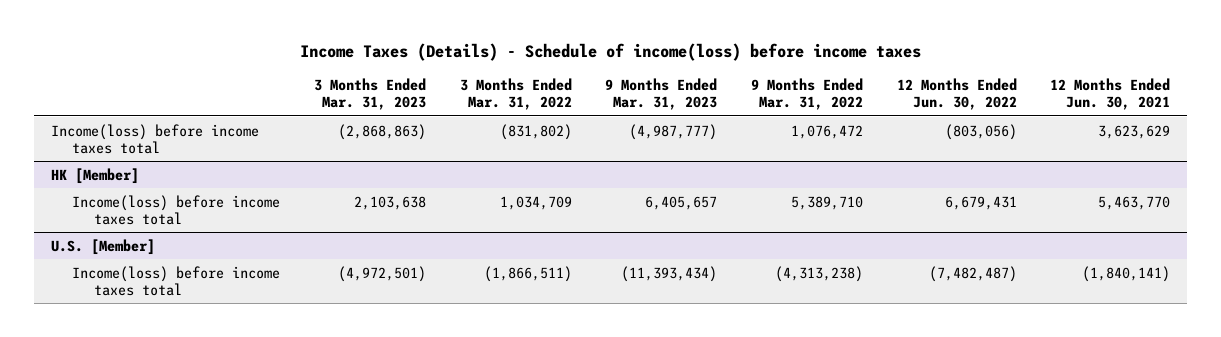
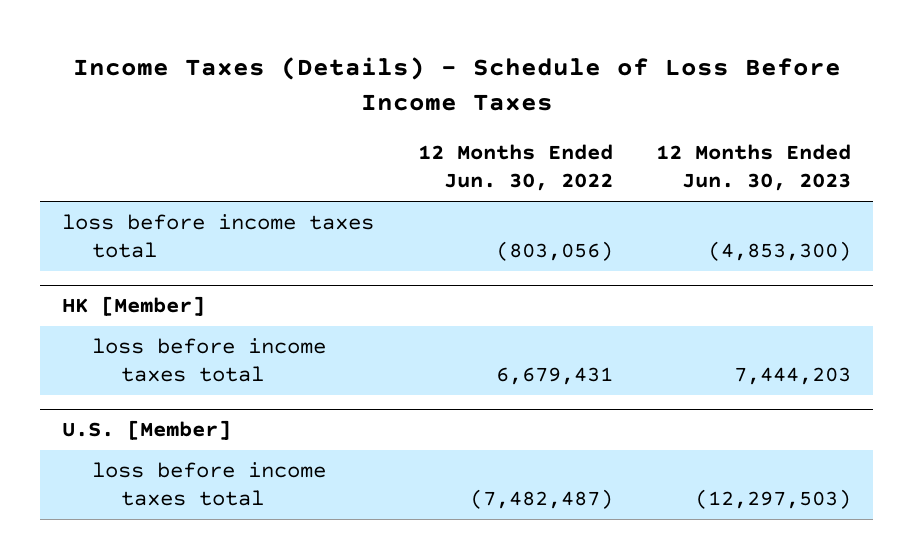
- Income Taxes (Details) - Schedule of income(loss) before income taxes
+ Income Taxes (Details) - Schedule of Loss Before Income Taxes
- | 3 Months Ended Mar. 31, 2023 | 3 Months Ended Mar. 31, 2022 | 9 Months Ended Mar. 31, 2023 | 9 Months Ended Mar. 31, 2022 | 12 Months Ended Jun. 30, 2022 | 12 Months Ended Jun. 30, 2021
+ | 12 Months Ended Jun. 30, 2022 | 12 Months Ended Jun. 30, 2023
- Income(loss) before income taxes total | (2,868,863) | (831,802) | (4,987,777) | 1,076,472 | (803,056) | 3,623,629
+ loss before income taxes total | (803,056) | (4,853,300)
@ HK [Member]
- Income(loss) before income taxes total | 2,103,638 | 1,034,709 | 6,405,657 | 5,389,710 | 6,679,431 | 5,463,770
+ loss before income taxes total | 6,679,431 | 7,444,203
@ U.S. [Member]
- Income(loss) before income taxes total | (4,972,501) | (1,866,511) | (11,393,434) | (4,313,238) | (7,482,487) | (1,840,141)
+ loss before income taxes total | (7,482,487) | (12,297,503)

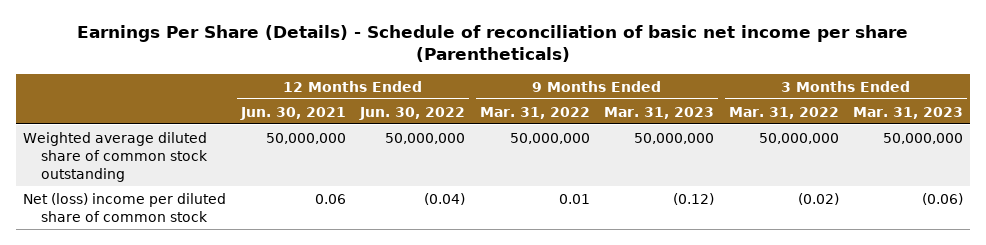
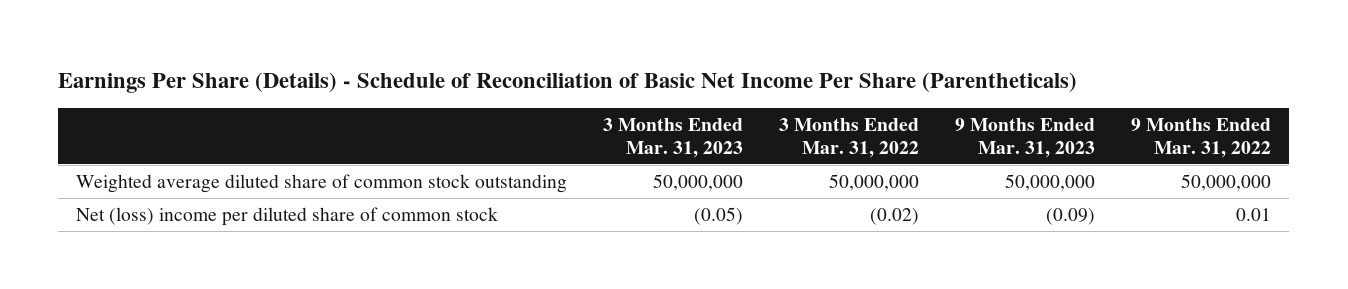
- Earnings Per Share (Details) - Schedule of reconciliation of basic net income per share (Parentheticals)
+ Earnings Per Share (Details) - Schedule of Reconciliation of Basic Net Income Per Share (Parentheticals)
- | 12 Months Ended Jun. 30, 2021 | 12 Months Ended Jun. 30, 2022 | 9 Months Ended Mar. 31, 2022 | 9 Months Ended Mar. 31, 2023 | 3 Months Ended Mar. 31, 2022 | 3 Months Ended Mar. 31, 2023
+ | 3 Months Ended Mar. 31, 2023 | 3 Months Ended Mar. 31, 2022 | 9 Months Ended Mar. 31, 2023 | 9 Months Ended Mar. 31, 2022
- Net (loss) income per diluted share of common stock | 0.06 | (0.04) | 0.01 | (0.12) | (0.02) | (0.06)
+ Net (loss) income per diluted share of common stock | (0.05) | (0.02) | (0.09) | 0.01

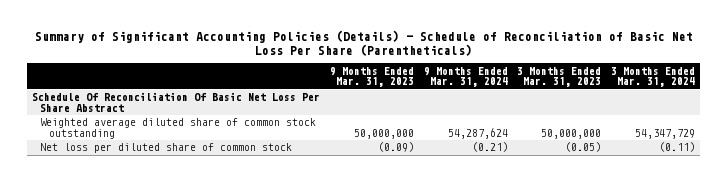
- Earnings Per Share (Details) - Schedule of Reconciliation of Basic Net Income Per Share (Parentheticals)
+ Summary of Significant Accounting Policies (Details) - Schedule of Reconciliation of Basic Net Loss Per Share (Parentheticals)
- | 3 Months Ended Mar. 31, 2023 | 3 Months Ended Mar. 31, 2022 | 9 Months Ended Mar. 31, 2023 | 9 Months Ended Mar. 31, 2022
+ | 9 Months Ended Mar. 31, 2023 | 9 Months Ended Mar. 31, 2024 | 3 Months Ended Mar. 31, 2023 | 3 Months Ended Mar. 31, 2024
+ Schedule Of Reconciliation Of Basic Net Loss Per Share Abstract
- Net (loss) income per diluted share of common stock | (0.05) | (0.02) | (0.09) | 0.01
+ Net loss per diluted share of common stock | (0.09) | (0.21) | (0.05) | (0.11)

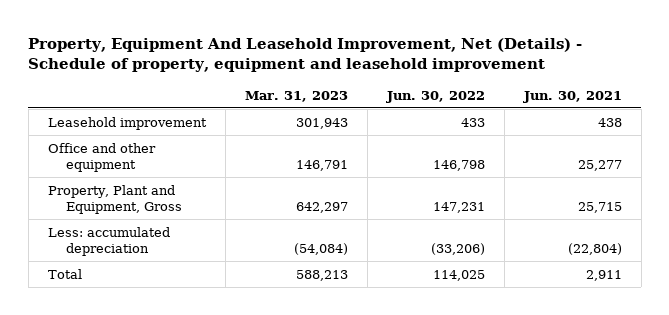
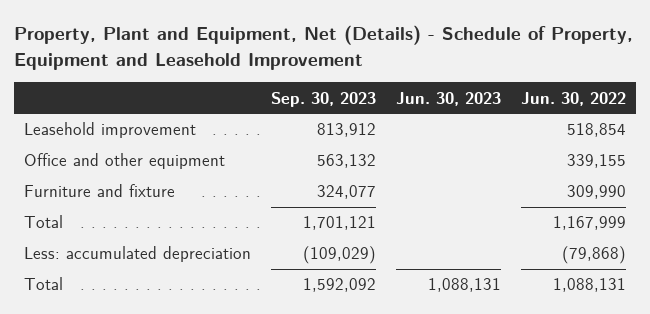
- Property, Equipment And Leasehold Improvement, Net (Details) - Schedule of property, equipment and leasehold improvement
+ Property, Plant and Equipment, Net (Details) - Schedule of Property, Equipment and Leasehold Improvement
- | Mar. 31, 2023 | Jun. 30, 2022 | Jun. 30, 2021
+ | Sep. 30, 2023 | Jun. 30, 2023 | Jun. 30, 2022
- Leasehold improvement | 301,943 | 433 | 438
- Office and other equipment | 146,791 | 146,798 | 25,277
- Property, Plant and Equipment, Gross | 642,297 | 147,231 | 25,715
- Less: accumulated depreciation | (54,084) | (33,206) | (22,804)
- Total | 588,213 | 114,025 | 2,911
+ Leasehold improvement | 813,912 | | 518,854
+ Office and other equipment | 563,132 | | 339,155
+ Furniture and fixture | 324,077 | | 309,990
+ Total | 1,701,121 | | 1,167,999
+ Less: accumulated depreciation | (109,029) | | (79,868)
+ Total | 1,592,092 | 1,088,131 | 1,088,131

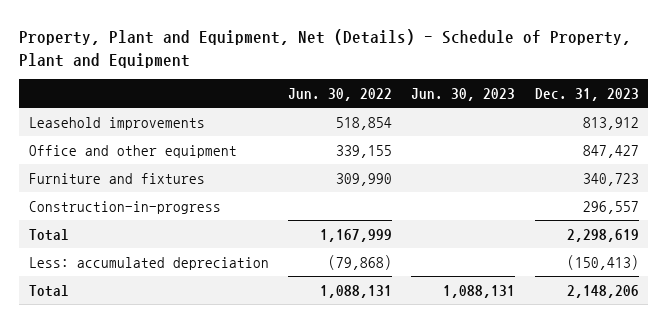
- Property, Plant and Equipment, Net (Details) - Schedule of Property, Equipment and Leasehold Improvement
+ Property, Plant and Equipment, Net (Details) - Schedule of Property, Plant and Equipment
- | Sep. 30, 2023 | Jun. 30, 2023 | Jun. 30, 2022
+ | Jun. 30, 2022 | Jun. 30, 2023 | Dec. 31, 2023
- Leasehold improvement | 813,912 | | 518,854
+ Leasehold improvements | 518,854 | | 813,912
- Furniture and fixture | 324,077 | | 309,990
+ Furniture and fixtures | 309,990 | | 340,723
+ Construction-in-progress | | | 296,557

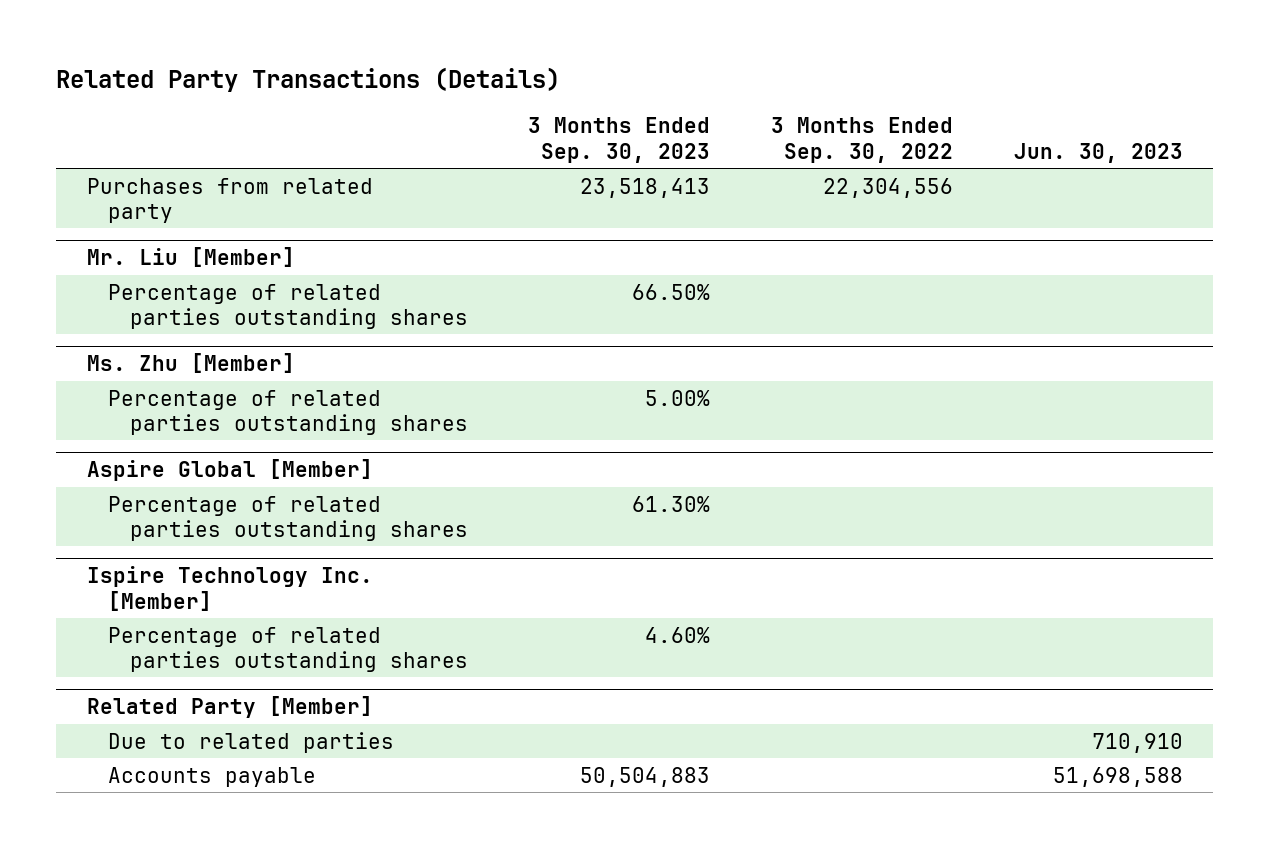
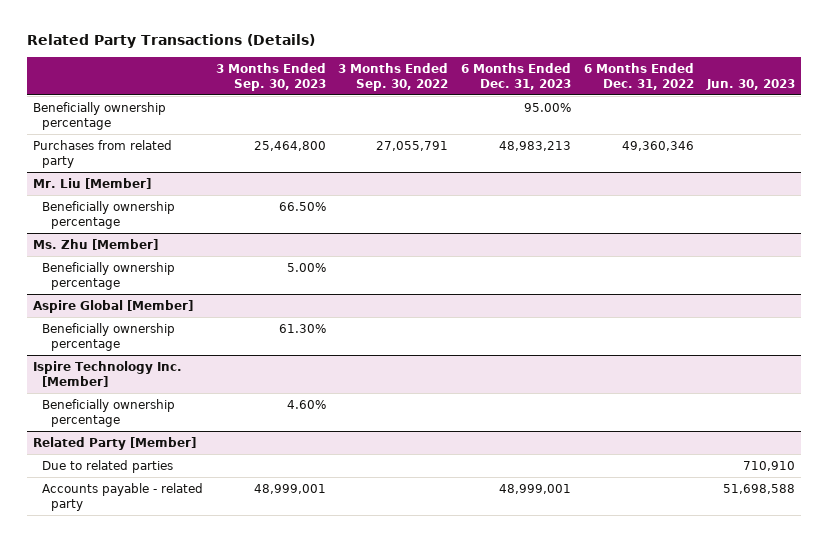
- | 3 Months Ended Sep. 30, 2023 | 3 Months Ended Sep. 30, 2022 | Jun. 30, 2023
+ | 3 Months Ended Sep. 30, 2023 | 3 Months Ended Sep. 30, 2022 | 6 Months Ended Dec. 31, 2023 | 6 Months Ended Dec. 31, 2022 | Jun. 30, 2023
- Purchases from related party | 23,518,413 | 22,304,556 |
+ Beneficially ownership percentage | | | 95.00% | |
+ Purchases from related party | 25,464,800 | 27,055,791 | 48,983,213 | 49,360,346 |
@ Mr. Liu [Member]
- Percentage of related parties outstanding shares | 66.50% | |
+ Beneficially ownership percentage | 66.50% | | | |
@ Ms. Zhu [Member]
- Percentage of related parties outstanding shares | 5.00% | |
+ Beneficially ownership percentage | 5.00% | | | |
@ Aspire Global [Member]
- Percentage of related parties outstanding shares | 61.30% | |
+ Beneficially ownership percentage | 61.30% | | | |
@ Ispire Technology Inc. [Member]
- Percentage of related parties outstanding shares | 4.60% | |
+ Beneficially ownership percentage | 4.60% | | | |
@ Related Party [Member]
- Accounts payable | 50,504,883 | | 51,698,588
+ Accounts payable - related party | 48,999,001 | | 48,999,001 | | 51,698,588

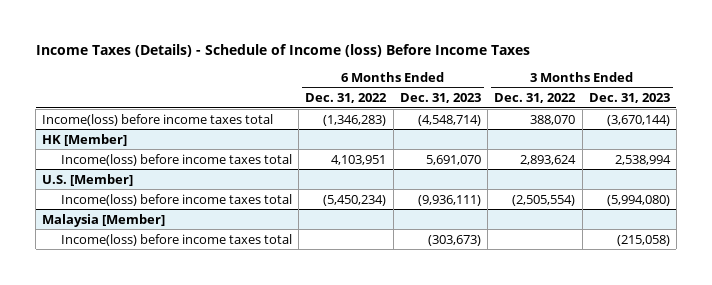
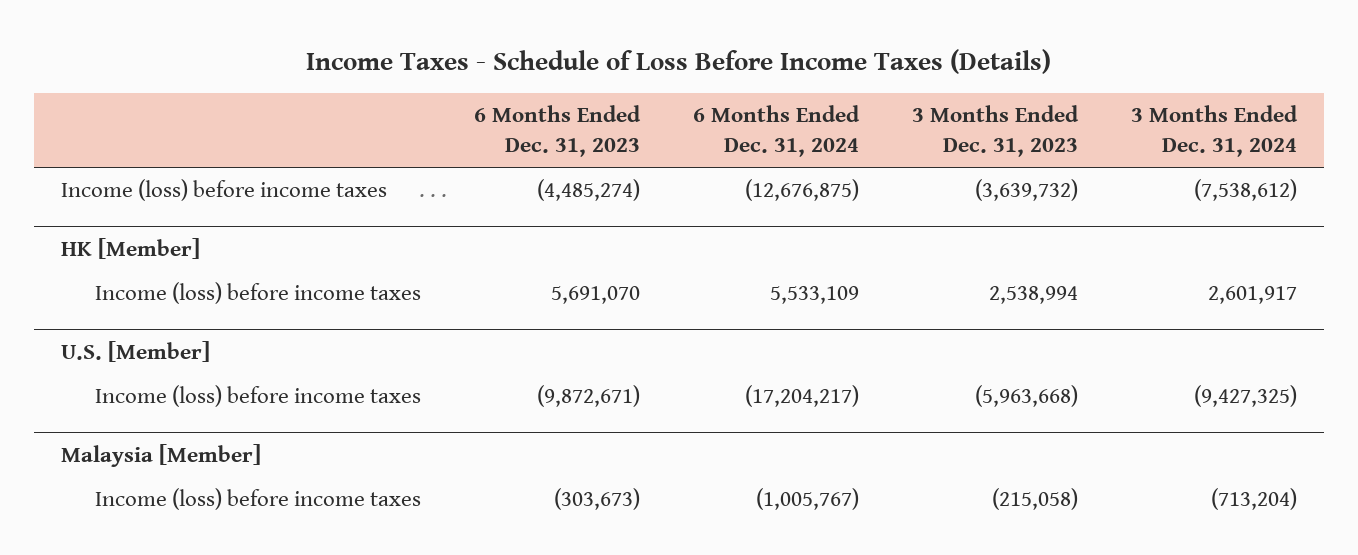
- Income Taxes (Details) - Schedule of Income (loss) Before Income Taxes
+ Income Taxes - Schedule of Loss Before Income Taxes (Details)
- | 6 Months Ended Dec. 31, 2022 | 6 Months Ended Dec. 31, 2023 | 3 Months Ended Dec. 31, 2022 | 3 Months Ended Dec. 31, 2023
+ | 6 Months Ended Dec. 31, 2023 | 6 Months Ended Dec. 31, 2024 | 3 Months Ended Dec. 31, 2023 | 3 Months Ended Dec. 31, 2024
- Income(loss) before income taxes total | (1,346,283) | (4,548,714) | 388,070 | (3,670,144)
+ Income (loss) before income taxes | (4,485,274) | (12,676,875) | (3,639,732) | (7,538,612)
@ HK [Member]
- Income(loss) before income taxes total | 4,103,951 | 5,691,070 | 2,893,624 | 2,538,994
+ Income (loss) before income taxes | 5,691,070 | 5,533,109 | 2,538,994 | 2,601,917
@ U.S. [Member]
- Income(loss) before income taxes total | (5,450,234) | (9,936,111) | (2,505,554) | (5,994,080)
+ Income (loss) before income taxes | (9,872,671) | (17,204,217) | (5,963,668) | (9,427,325)
@ Malaysia [Member]
- Income(loss) before income taxes total | | (303,673) | | (215,058)
+ Income (loss) before income taxes | (303,673) | (1,005,767) | (215,058) | (713,204)

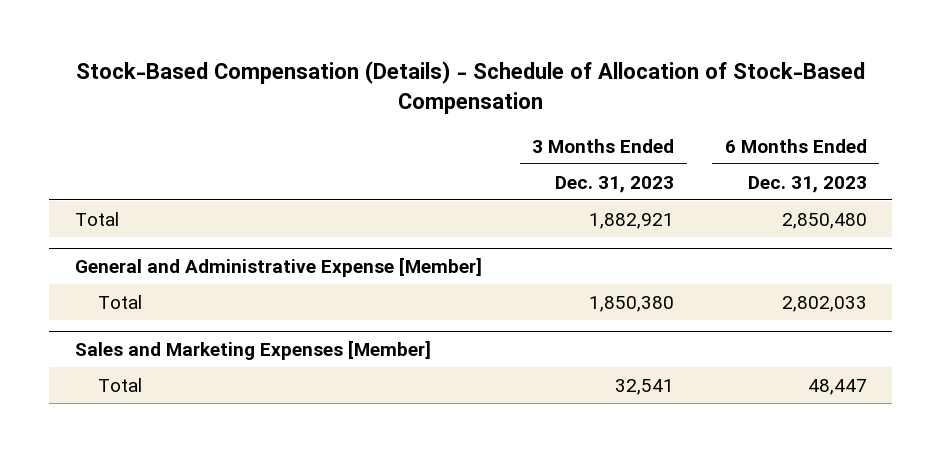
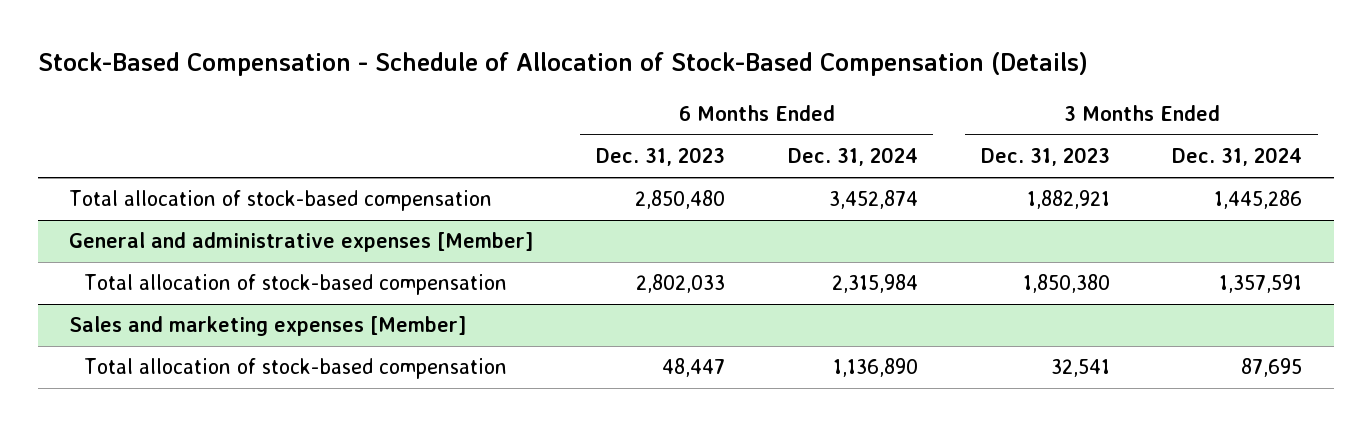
- Stock-Based Compensation (Details) - Schedule of Allocation of Stock-Based Compensation
+ Stock-Based Compensation - Schedule of Allocation of Stock-Based Compensation (Details)
- | 3 Months Ended Dec. 31, 2023 | 6 Months Ended Dec. 31, 2023
+ | 6 Months Ended Dec. 31, 2023 | 6 Months Ended Dec. 31, 2024 | 3 Months Ended Dec. 31, 2023 | 3 Months Ended Dec. 31, 2024
- Total | 1,882,921 | 2,850,480
- General and Administrative Expense [Member]
- Total | 1,850,380 | 2,802,033
- Sales and Marketing Expenses [Member]
- Total | 32,541 | 48,447
+ Total allocation of stock-based compensation | 2,850,480 | 3,452,874 | 1,882,921 | 1,445,286
+ General and administrative expenses [Member]
+ Total allocation of stock-based compensation | 2,802,033 | 2,315,984 | 1,850,380 | 1,357,591
+ Sales and marketing expenses [Member]
+ Total allocation of stock-based compensation | 48,447 | 1,136,890 | 32,541 | 87,695

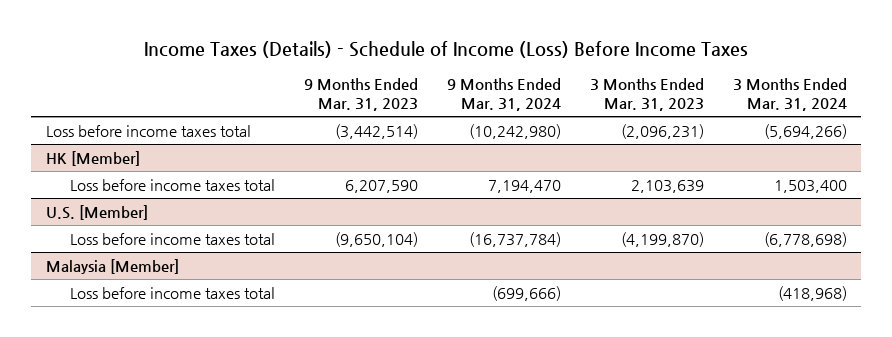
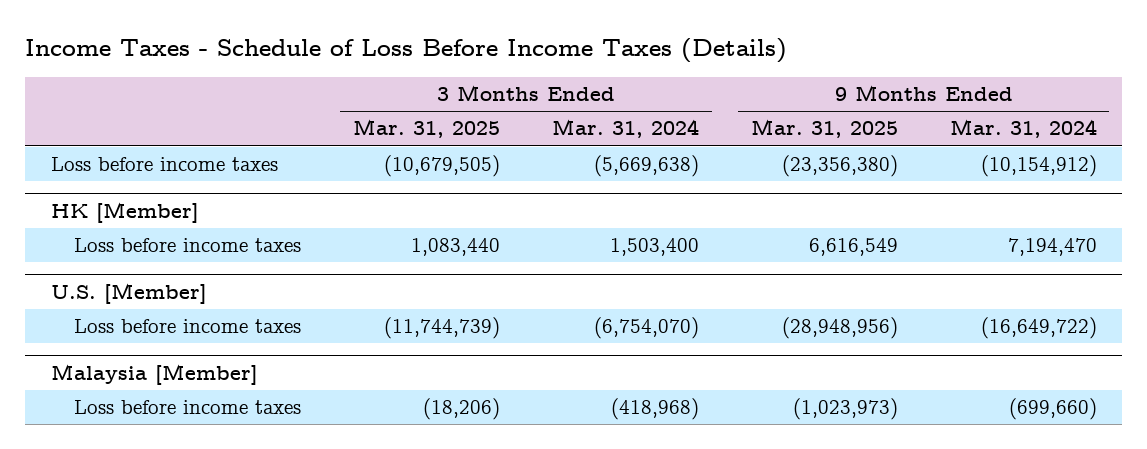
- Income Taxes (Details) - Schedule of Income (Loss) Before Income Taxes
+ Income Taxes - Schedule of Loss Before Income Taxes (Details)
- | 9 Months Ended Mar. 31, 2023 | 9 Months Ended Mar. 31, 2024 | 3 Months Ended Mar. 31, 2023 | 3 Months Ended Mar. 31, 2024
+ | 3 Months Ended Mar. 31, 2025 | 3 Months Ended Mar. 31, 2024 | 9 Months Ended Mar. 31, 2025 | 9 Months Ended Mar. 31, 2024
- Loss before income taxes total | (3,442,514) | (10,242,980) | (2,096,231) | (5,694,266)
+ Loss before income taxes | (10,679,505) | (5,669,638) | (23,356,380) | (10,154,912)
@ HK [Member]
- Loss before income taxes total | 6,207,590 | 7,194,470 | 2,103,639 | 1,503,400
+ Loss before income taxes | 1,083,440 | 1,503,400 | 6,616,549 | 7,194,470
@ U.S. [Member]
- Loss before income taxes total | (9,650,104) | (16,737,784) | (4,199,870) | (6,778,698)
+ Loss before income taxes | (11,744,739) | (6,754,070) | (28,948,956) | (16,649,722)
@ Malaysia [Member]
- Loss before income taxes total | | (699,666) | | (418,968)
+ Loss before income taxes | (18,206) | (418,968) | (1,023,973) | (699,660)

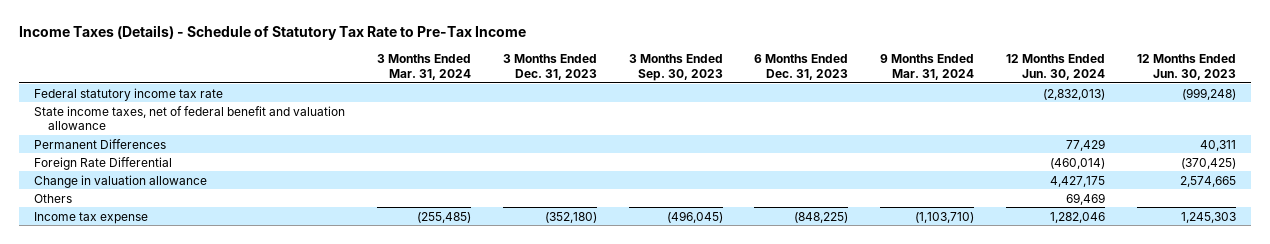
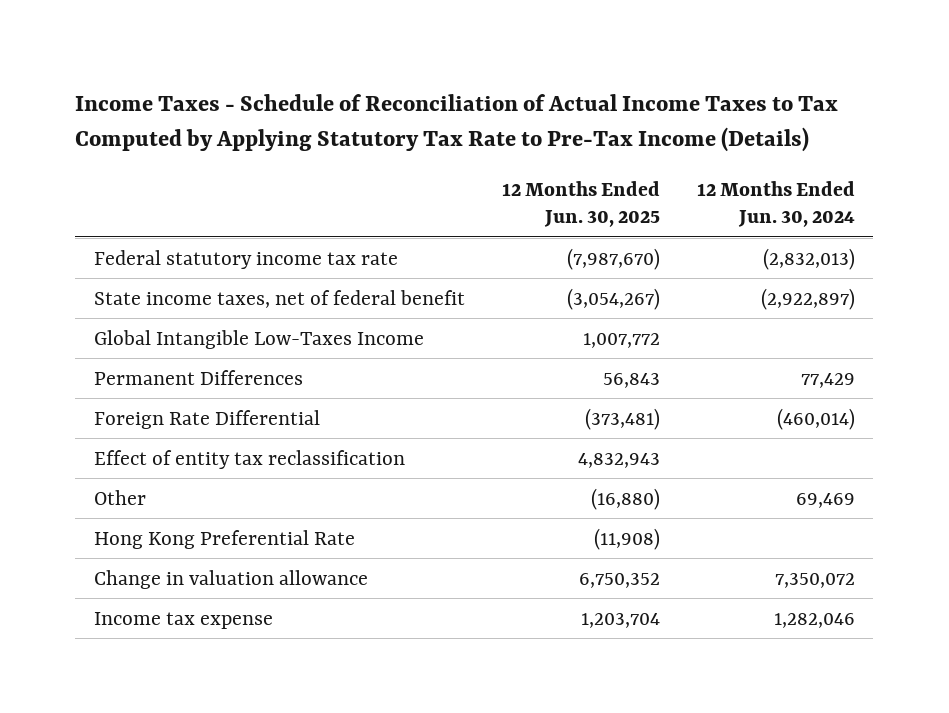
- Income Taxes (Details) - Schedule of Statutory Tax Rate to Pre-Tax Income
+ Income Taxes - Schedule of Reconciliation of Actual Income Taxes to Tax Computed by Applying Statutory Tax Rate to Pre-Tax Income (Details)
- | 3 Months Ended Mar. 31, 2024 | 3 Months Ended Dec. 31, 2023 | 3 Months Ended Sep. 30, 2023 | 6 Months Ended Dec. 31, 2023 | 9 Months Ended Mar. 31, 2024 | 12 Months Ended Jun. 30, 2024 | 12 Months Ended Jun. 30, 2023
+ | 12 Months Ended Jun. 30, 2025 | 12 Months Ended Jun. 30, 2024
- State income taxes, net of federal benefit and valuation allowance
+ State income taxes, net of federal benefit | (3,054,267) | (2,922,897)
+ Global Intangible Low-Taxes Income | 1,007,772 |
- Change in valuation allowance | | | | | | 4,427,175 | 2,574,665
- Others | | | | | | 69,469 |
+ Effect of entity tax reclassification | 4,832,943 |
+ Other | (16,880) | 69,469
+ Hong Kong Preferential Rate | (11,908) |
+ Change in valuation allowance | 6,750,352 | 7,350,072

